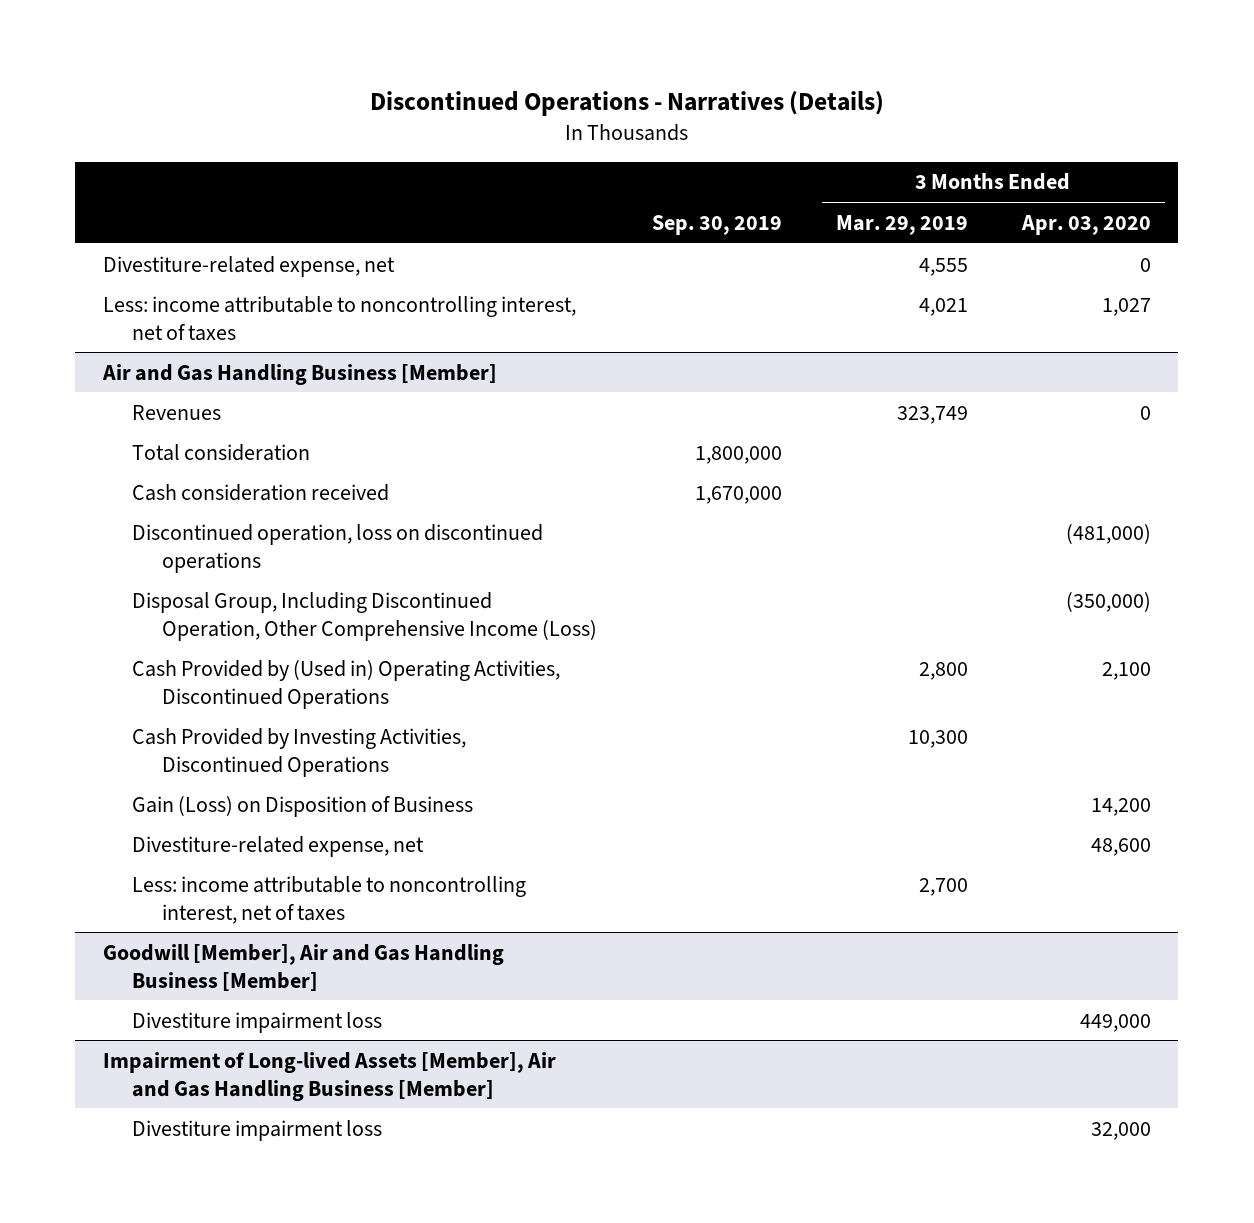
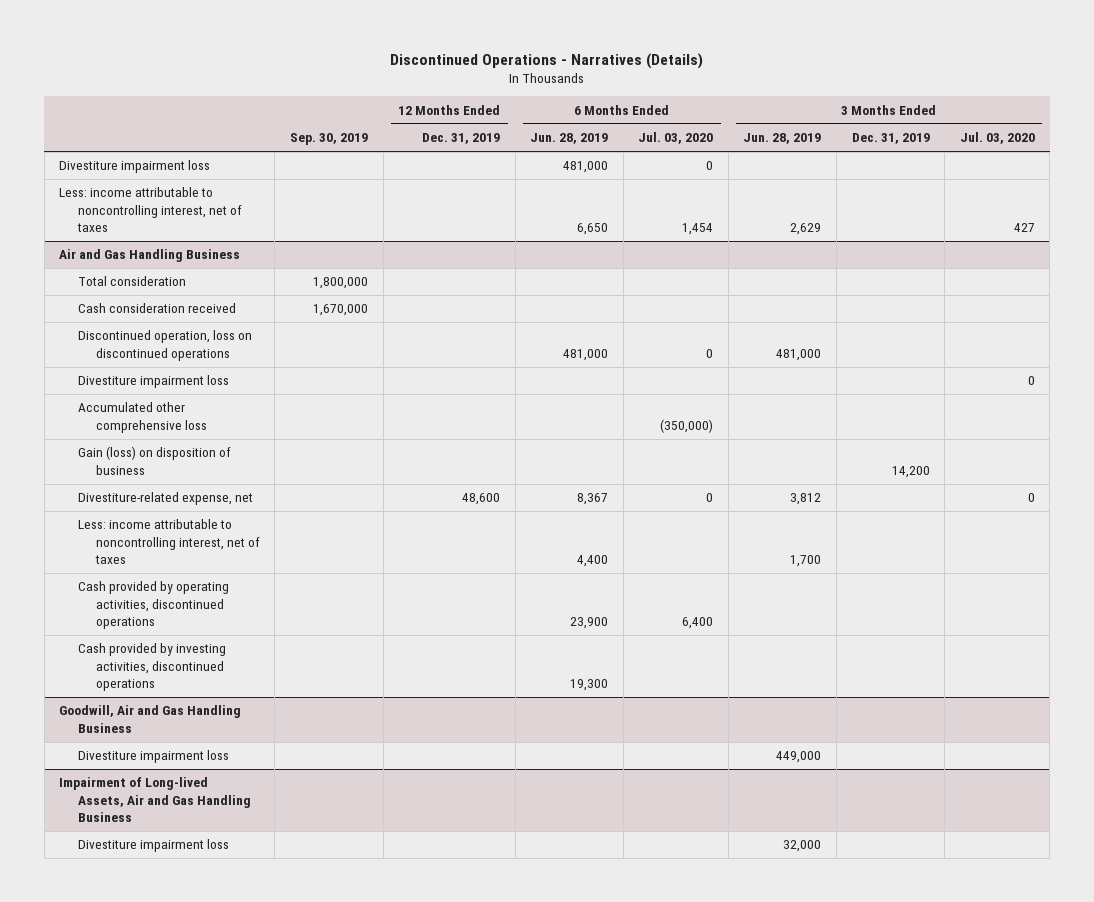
- | Sep. 30, 2019 | 3 Months Ended Mar. 29, 2019 | 3 Months Ended Apr. 03, 2020
+ | Sep. 30, 2019 | 12 Months Ended Dec. 31, 2019 | 6 Months Ended Jun. 28, 2019 | 6 Months Ended Jul. 03, 2020 | 3 Months Ended Jun. 28, 2019 | 3 Months Ended Dec. 31, 2019 | 3 Months Ended Jul. 03, 2020
- Divestiture-related expense, net | | 4,555 | 0
+ Divestiture impairment loss | | | 481,000 | 0 | | |
- Air and Gas Handling Business [Member]
- Revenues | | 323,749 | 0
+ Air and Gas Handling Business
- Disposal Group, Including Discontinued Operation, Other Comprehensive Income (Loss) | | | (350,000)
- Cash Provided by (Used in) Operating Activities, Discontinued Operations | | 2,800 | 2,100
- Cash Provided by Investing Activities, Discontinued Operations | | 10,300 |
- Gain (Loss) on Disposition of Business | | | 14,200
+ Divestiture impairment loss | | | | | | | 0
+ Accumulated other comprehensive loss | | | | (350,000) | | |
+ Gain (loss) on disposition of business | | | | | | 14,200 |
- Goodwill [Member], Air and Gas Handling Business [Member]
+ Cash provided by operating activities, discontinued operations | | | 23,900 | 6,400 | | |
+ Cash provided by investing activities, discontinued operations | | | 19,300 | | | |
+ Goodwill, Air and Gas Handling Business
- Impairment of Long-lived Assets [Member], Air and Gas Handling Business [Member]
+ Impairment of Long-lived Assets, Air and Gas Handling Business

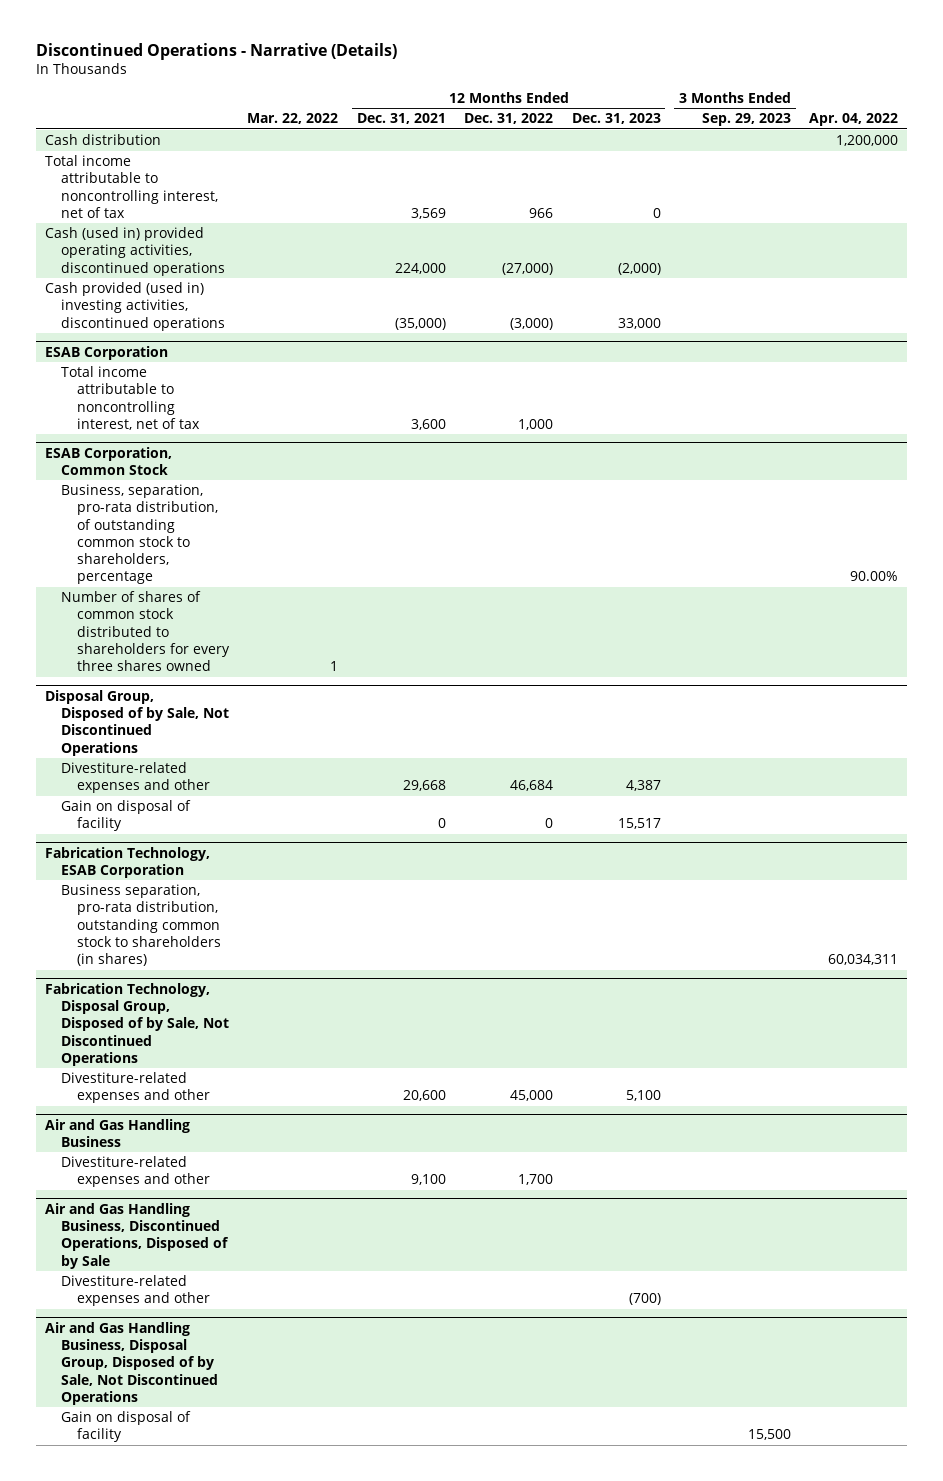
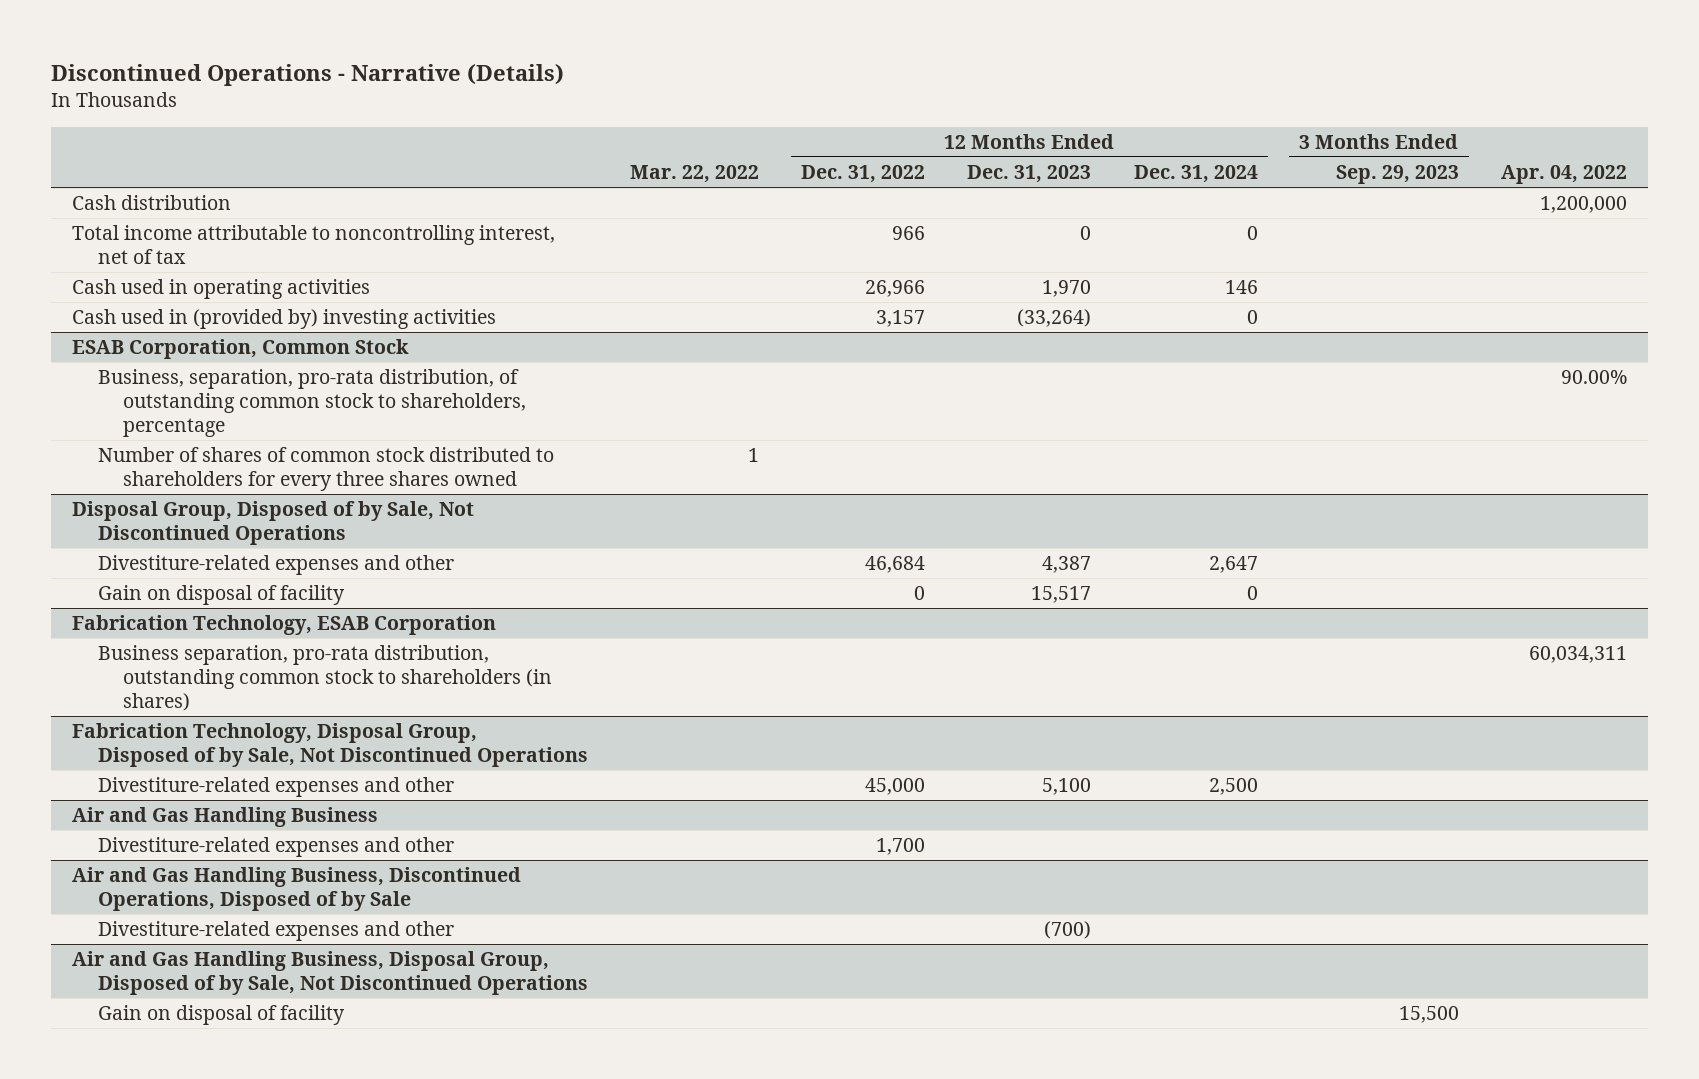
- | Mar. 22, 2022 | 12 Months Ended Dec. 31, 2021 | 12 Months Ended Dec. 31, 2022 | 12 Months Ended Dec. 31, 2023 | 3 Months Ended Sep. 29, 2023 | Apr. 04, 2022
+ | Mar. 22, 2022 | 12 Months Ended Dec. 31, 2022 | 12 Months Ended Dec. 31, 2023 | 12 Months Ended Dec. 31, 2024 | 3 Months Ended Sep. 29, 2023 | Apr. 04, 2022
- Cash (used in) provided operating activities, discontinued operations | | 224,000 | (27,000) | (2,000) | |
- Cash provided (used in) investing activities, discontinued operations | | (35,000) | (3,000) | 33,000 | |
- ESAB Corporation
- Total income attributable to noncontrolling interest, net of tax | | 3,600 | 1,000 | | |
+ Cash used in operating activities | | 26,966 | 1,970 | 146 | |
+ Cash used in (provided by) investing activities | | 3,157 | (33,264) | 0 | |

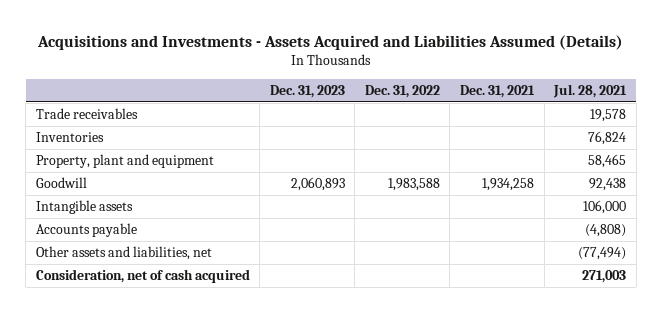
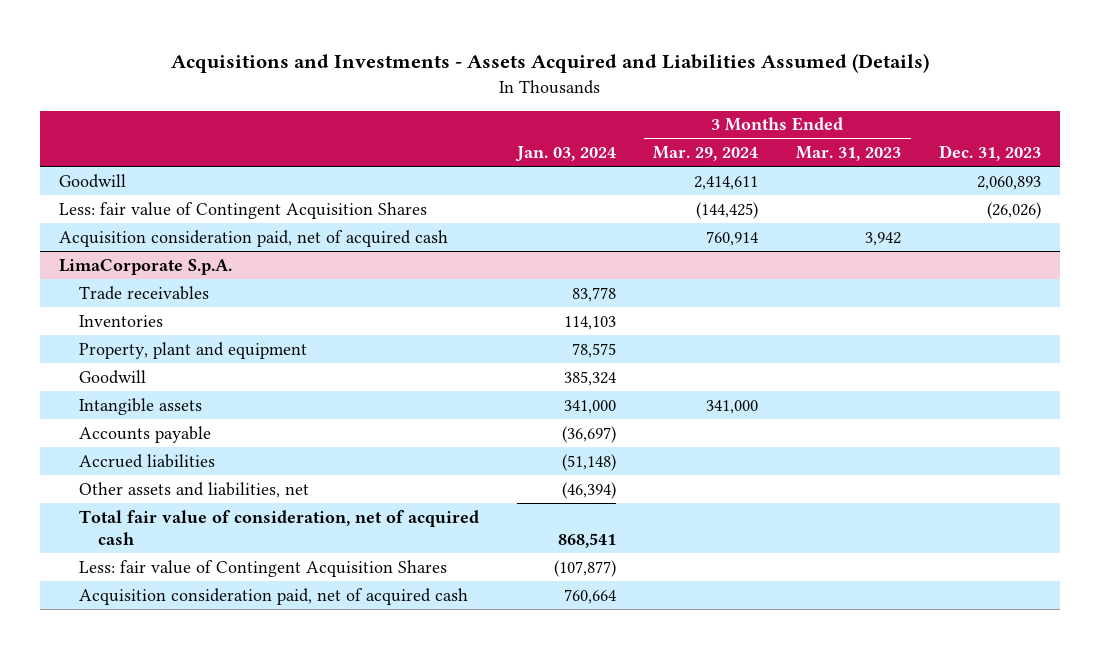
- | Dec. 31, 2023 | Dec. 31, 2022 | Dec. 31, 2021 | Jul. 28, 2021
+ | Jan. 03, 2024 | 3 Months Ended Mar. 29, 2024 | 3 Months Ended Mar. 31, 2023 | Dec. 31, 2023
- Trade receivables | | | | 19,578
- Inventories | | | | 76,824
- Property, plant and equipment | | | | 58,465
- Intangible assets | | | | 106,000
- Accounts payable | | | | (4,808)
- Other assets and liabilities, net | | | | (77,494)
- Consideration, net of cash acquired | | | | 271,003
+ Less: fair value of Contingent Acquisition Shares | | (144,425) | | (26,026)
+ Acquisition consideration paid, net of acquired cash | | 760,914 | 3,942 |
+ LimaCorporate S.p.A.
+ Trade receivables | 83,778 | | |
+ Inventories | 114,103 | | |
+ Property, plant and equipment | 78,575 | | |
+ Goodwill | 385,324 | | |
+ Intangible assets | 341,000 | 341,000 | |
+ Accounts payable | (36,697) | | |
+ Accrued liabilities | (51,148) | | |
+ Other assets and liabilities, net | (46,394) | | |
+ Total fair value of consideration, net of acquired cash | 868,541 | | |
+ Less: fair value of Contingent Acquisition Shares | (107,877) | | |
+ Acquisition consideration paid, net of acquired cash | 760,664 | | |

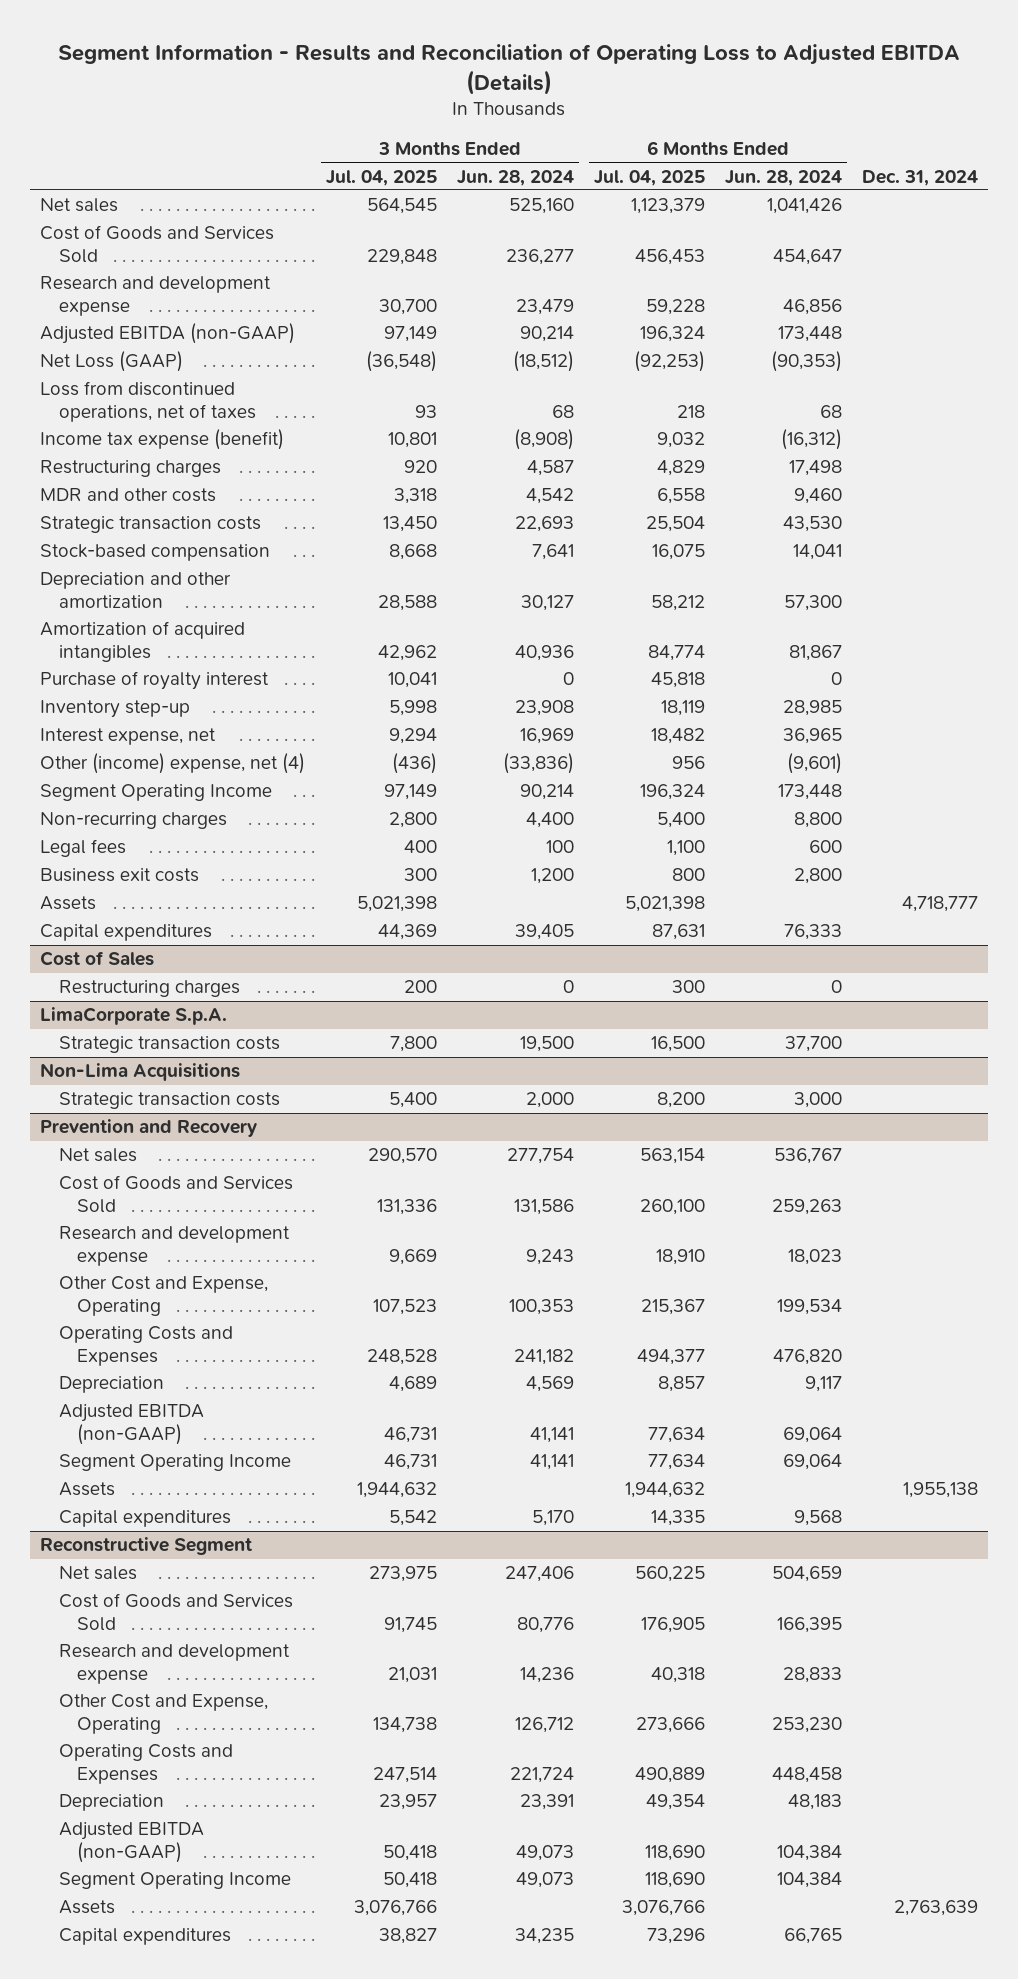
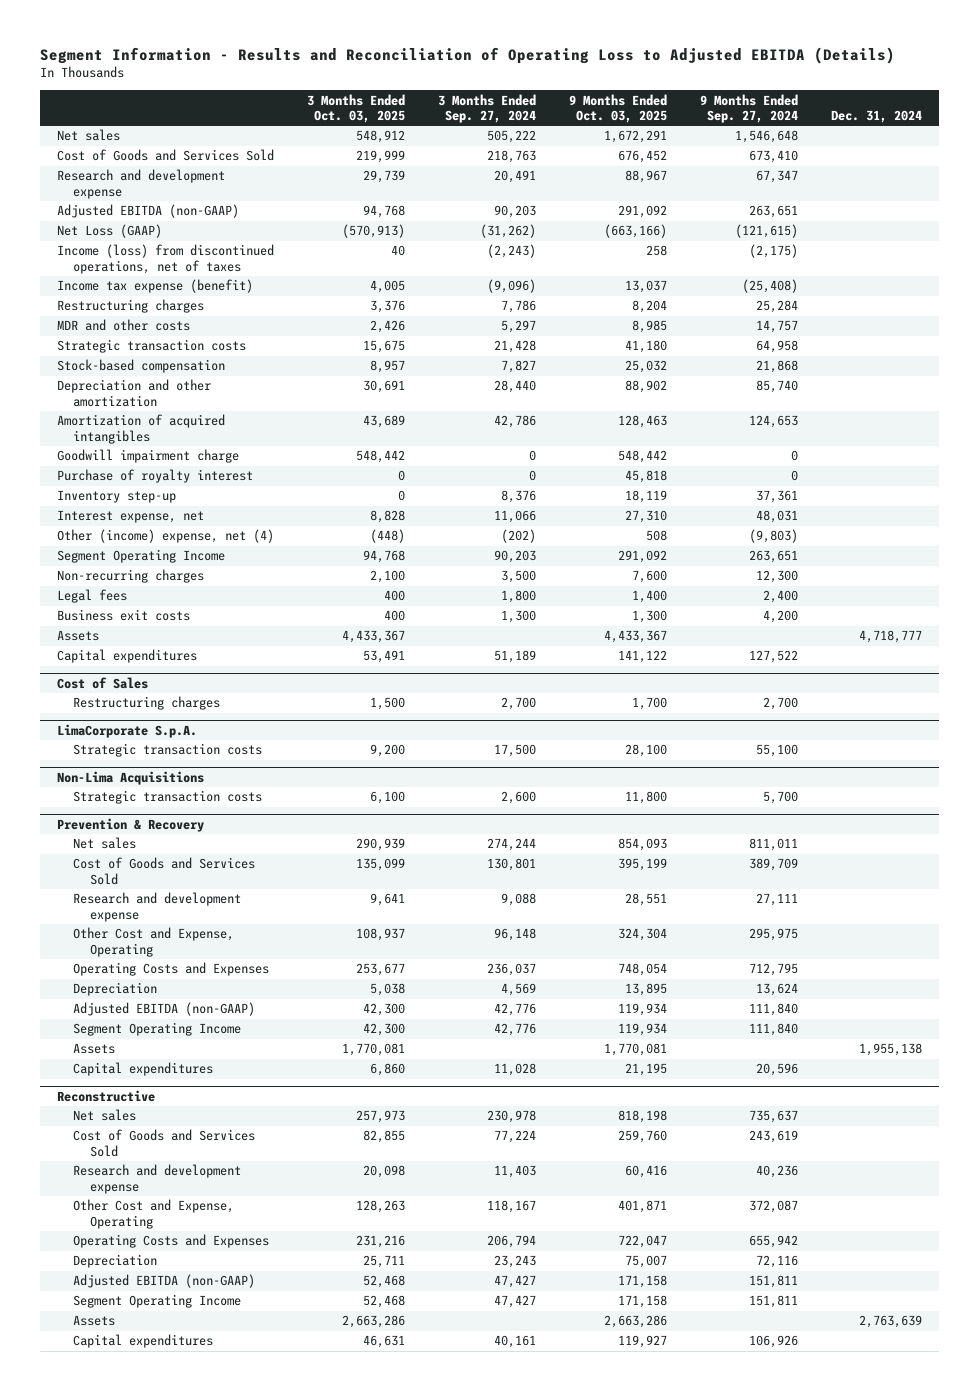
- | 3 Months Ended Jul. 04, 2025 | 3 Months Ended Jun. 28, 2024 | 6 Months Ended Jul. 04, 2025 | 6 Months Ended Jun. 28, 2024 | Dec. 31, 2024
+ | 3 Months Ended Oct. 03, 2025 | 3 Months Ended Sep. 27, 2024 | 9 Months Ended Oct. 03, 2025 | 9 Months Ended Sep. 27, 2024 | Dec. 31, 2024
- Loss from discontinued operations, net of taxes | 93 | 68 | 218 | 68 |
+ Income (loss) from discontinued operations, net of taxes | 40 | (2,243) | 258 | (2,175) |
+ Goodwill impairment charge | 548,442 | 0 | 548,442 | 0 |
- Prevention and Recovery
+ Prevention & Recovery
- Reconstructive Segment
+ Reconstructive

